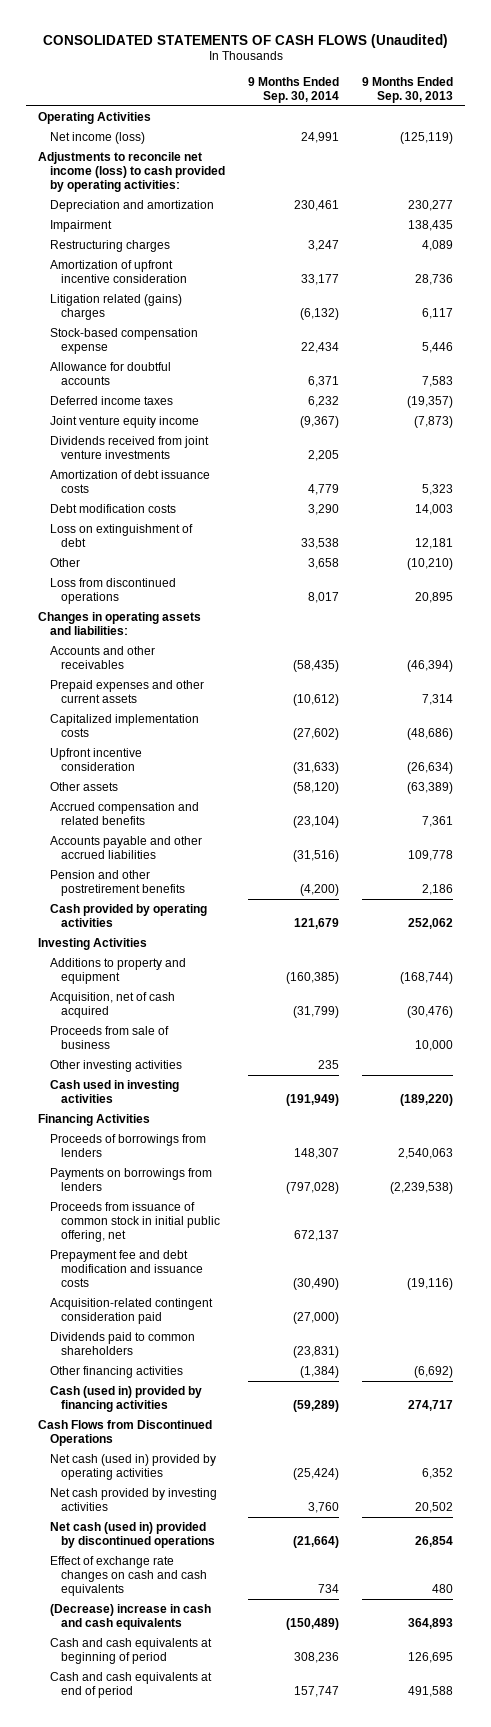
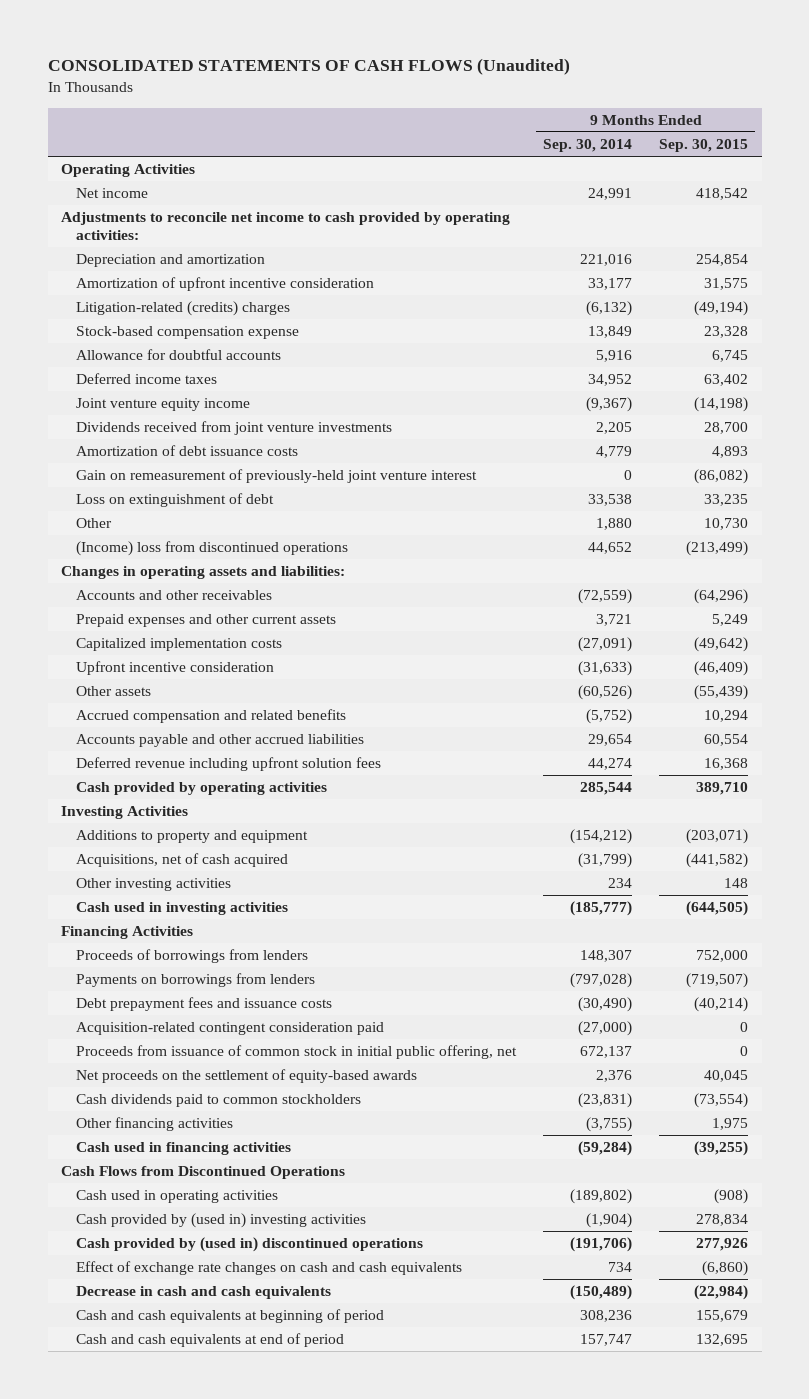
- | 9 Months Ended Sep. 30, 2014 | 9 Months Ended Sep. 30, 2013
+ | 9 Months Ended Sep. 30, 2014 | 9 Months Ended Sep. 30, 2015
- Net income (loss) | 24,991 | (125,119)
- Adjustments to reconcile net income (loss) to cash provided by operating activities:
- Depreciation and amortization | 230,461 | 230,277
- Impairment | | 138,435
- Restructuring charges | 3,247 | 4,089
+ Net income | 24,991 | 418,542
+ Adjustments to reconcile net income to cash provided by operating activities:
+ Depreciation and amortization | 221,016 | 254,854
- Litigation related (gains) charges | (6,132) | 6,117
- Stock-based compensation expense | 22,434 | 5,446
- Allowance for doubtful accounts | 6,371 | 7,583
- Deferred income taxes | 6,232 | (19,357)
+ Litigation-related (credits) charges | (6,132) | (49,194)
+ Stock-based compensation expense | 13,849 | 23,328
+ Allowance for doubtful accounts | 5,916 | 6,745
+ Deferred income taxes | 34,952 | 63,402
- Debt modification costs | 3,290 | 14,003
+ Gain on remeasurement of previously-held joint venture interest | 0 | (86,082)
- Other | 3,658 | (10,210)
- Loss from discontinued operations | 8,017 | 20,895
+ Other | 1,880 | 10,730
+ (Income) loss from discontinued operations | 44,652 | (213,499)
- Accounts and other receivables | (58,435) | (46,394)
- Prepaid expenses and other current assets | (10,612) | 7,314
- Capitalized implementation costs | (27,602) | (48,686)
+ Accounts and other receivables | (72,559) | (64,296)
+ Prepaid expenses and other current assets | 3,721 | 5,249
+ Capitalized implementation costs | (27,091) | (49,642)
- Other assets | (58,120) | (63,389)
- Accrued compensation and related benefits | (23,104) | 7,361
- Accounts payable and other accrued liabilities | (31,516) | 109,778
- Pension and other postretirement benefits | (4,200) | 2,186
- Cash provided by operating activities | 121,679 | 252,062
+ Other assets | (60,526) | (55,439)
+ Accrued compensation and related benefits | (5,752) | 10,294
+ Accounts payable and other accrued liabilities | 29,654 | 60,554
+ Deferred revenue including upfront solution fees | 44,274 | 16,368
+ Cash provided by operating activities | 285,544 | 389,710
- Additions to property and equipment | (160,385) | (168,744)
- Acquisition, net of cash acquired | (31,799) | (30,476)
- Proceeds from sale of business | | 10,000
- Other investing activities | 235 |
- Cash used in investing activities | (191,949) | (189,220)
+ Additions to property and equipment | (154,212) | (203,071)
+ Acquisitions, net of cash acquired | (31,799) | (441,582)
+ Other investing activities | 234 | 148
+ Cash used in investing activities | (185,777) | (644,505)
- Prepayment fee and debt modification and issuance costs | (30,490) | (19,116)
+ Debt prepayment fees and issuance costs | (30,490) | (40,214)
- Dividends paid to common shareholders | (23,831) |
- Other financing activities | (1,384) | (6,692)
- Cash (used in) provided by financing activities | (59,289) | 274,717
moved down: Proceeds from issuance of common stock in initial public offering, net | 672,137 | 0
+ Net proceeds on the settlement of equity-based awards | 2,376 | 40,045
+ Cash dividends paid to common stockholders | (23,831) | (73,554)
+ Other financing activities | (3,755) | 1,975
+ Cash used in financing activities | (59,284) | (39,255)
- Net cash (used in) provided by operating activities | (25,424) | 6,352
- Net cash provided by investing activities | 3,760 | 20,502
- Net cash (used in) provided by discontinued operations | (21,664) | 26,854
+ Cash used in operating activities | (189,802) | (908)
+ Cash provided by (used in) investing activities | (1,904) | 278,834
+ Cash provided by (used in) discontinued operations | (191,706) | 277,926
- (Decrease) increase in cash and cash equivalents | (150,489) | 364,893
+ Decrease in cash and cash equivalents | (150,489) | (22,984)

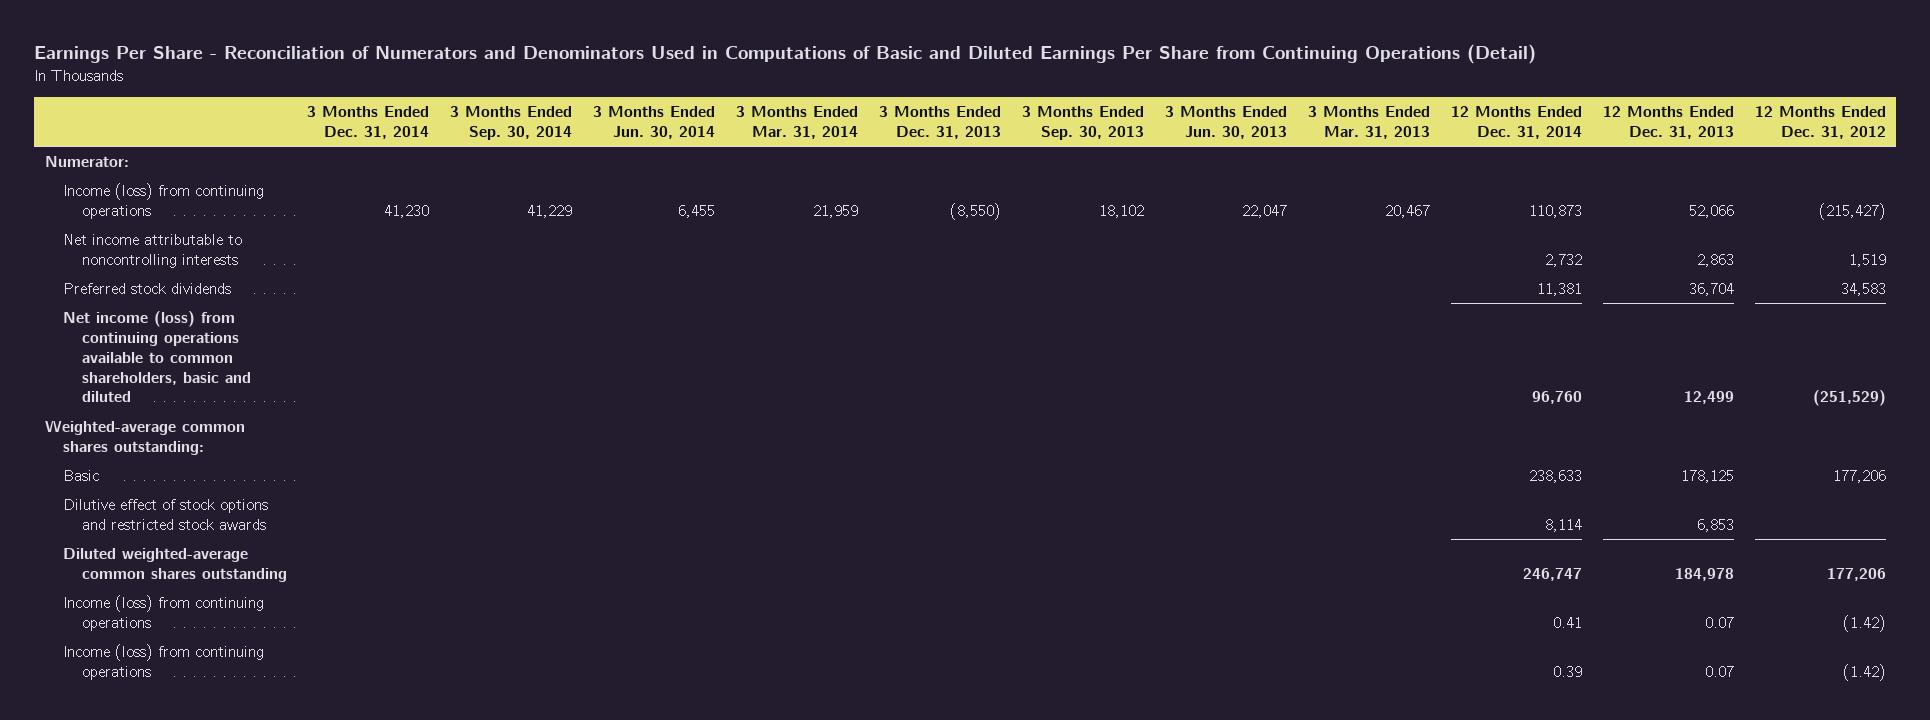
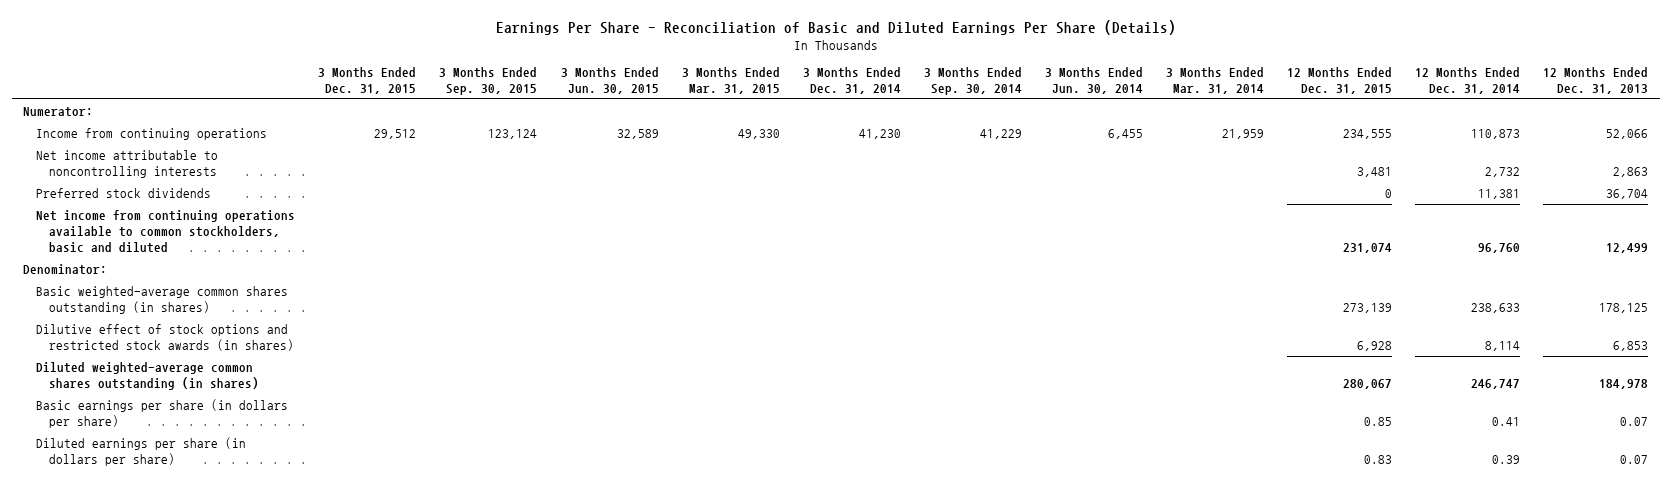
- Earnings Per Share - Reconciliation of Numerators and Denominators Used in Computations of Basic and Diluted Earnings Per Share from Continuing Operations (Detail)
+ Earnings Per Share - Reconciliation of Basic and Diluted Earnings Per Share (Details)
- | 3 Months Ended Dec. 31, 2014 | 3 Months Ended Sep. 30, 2014 | 3 Months Ended Jun. 30, 2014 | 3 Months Ended Mar. 31, 2014 | 3 Months Ended Dec. 31, 2013 | 3 Months Ended Sep. 30, 2013 | 3 Months Ended Jun. 30, 2013 | 3 Months Ended Mar. 31, 2013 | 12 Months Ended Dec. 31, 2014 | 12 Months Ended Dec. 31, 2013 | 12 Months Ended Dec. 31, 2012
+ | 3 Months Ended Dec. 31, 2015 | 3 Months Ended Sep. 30, 2015 | 3 Months Ended Jun. 30, 2015 | 3 Months Ended Mar. 31, 2015 | 3 Months Ended Dec. 31, 2014 | 3 Months Ended Sep. 30, 2014 | 3 Months Ended Jun. 30, 2014 | 3 Months Ended Mar. 31, 2014 | 12 Months Ended Dec. 31, 2015 | 12 Months Ended Dec. 31, 2014 | 12 Months Ended Dec. 31, 2013
- Income (loss) from continuing operations | 41,230 | 41,229 | 6,455 | 21,959 | (8,550) | 18,102 | 22,047 | 20,467 | 110,873 | 52,066 | (215,427)
+ Income from continuing operations | 29,512 | 123,124 | 32,589 | 49,330 | 41,230 | 41,229 | 6,455 | 21,959 | 234,555 | 110,873 | 52,066
- Net income (loss) from continuing operations available to common shareholders, basic and diluted | | | | | | | | | 96,760 | 12,499 | (251,529)
- Weighted-average common shares outstanding:
- Basic | | | | | | | | | 238,633 | 178,125 | 177,206
- Dilutive effect of stock options and restricted stock awards | | | | | | | | | 8,114 | 6,853 |
- Diluted weighted-average common shares outstanding | | | | | | | | | 246,747 | 184,978 | 177,206
- Income (loss) from continuing operations | | | | | | | | | 0.41 | 0.07 | (1.42)
- Income (loss) from continuing operations | | | | | | | | | 0.39 | 0.07 | (1.42)
+ Net income from continuing operations available to common stockholders, basic and diluted | | | | | | | | | 231,074 | 96,760 | 12,499
+ Denominator:
+ Basic weighted-average common shares outstanding (in shares) | | | | | | | | | 273,139 | 238,633 | 178,125
+ Dilutive effect of stock options and restricted stock awards (in shares) | | | | | | | | | 6,928 | 8,114 | 6,853
+ Diluted weighted-average common shares outstanding (in shares) | | | | | | | | | 280,067 | 246,747 | 184,978
+ Basic earnings per share (in dollars per share) | | | | | | | | | 0.85 | 0.41 | 0.07
+ Diluted earnings per share (in dollars per share) | | | | | | | | | 0.83 | 0.39 | 0.07

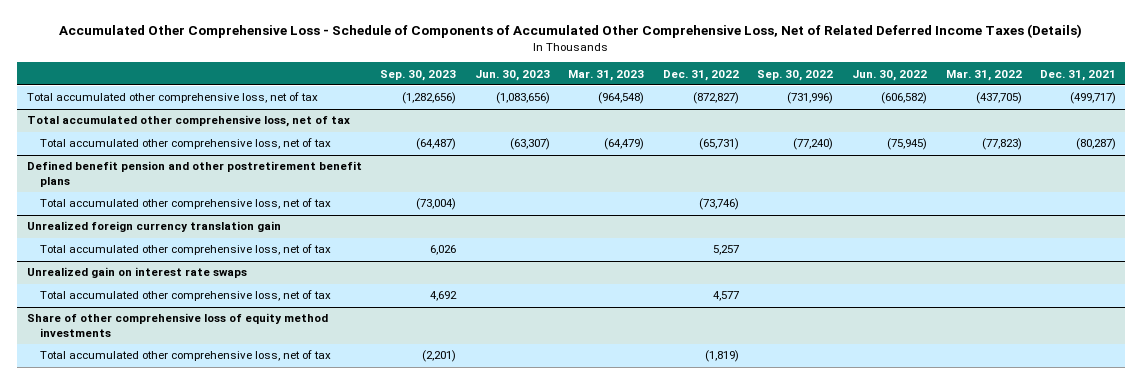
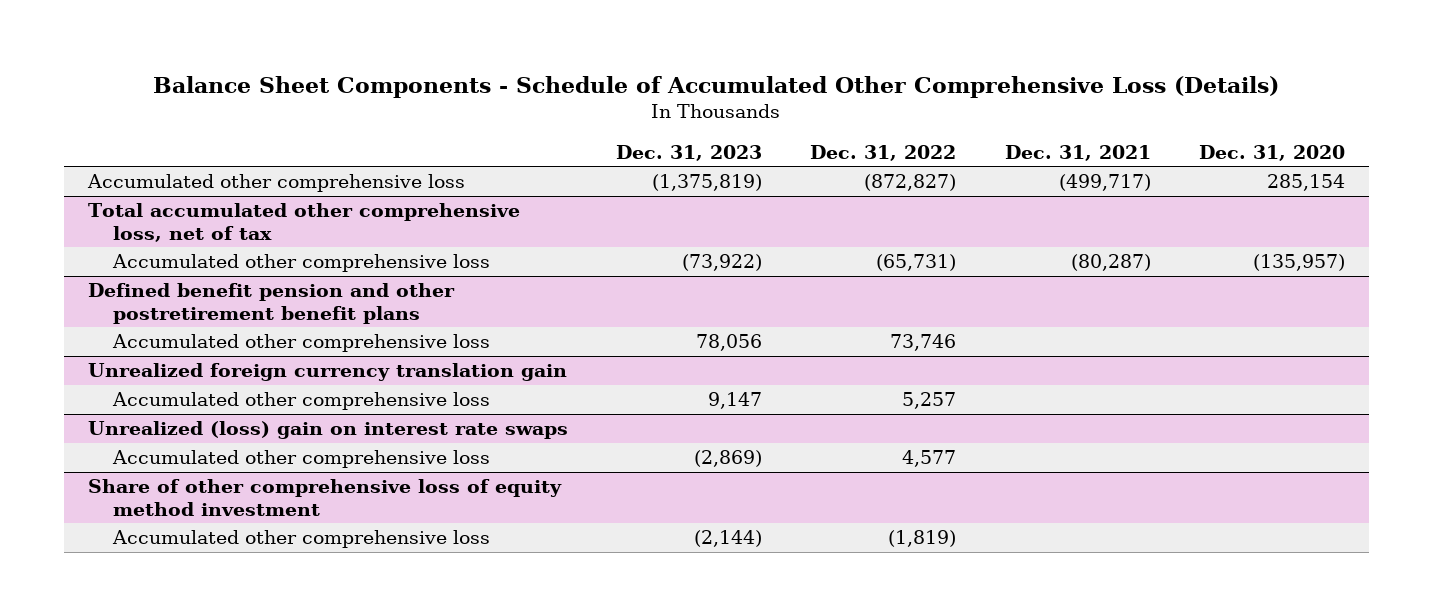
- Accumulated Other Comprehensive Loss - Schedule of Components of Accumulated Other Comprehensive Loss, Net of Related Deferred Income Taxes (Details)
+ Balance Sheet Components - Schedule of Accumulated Other Comprehensive Loss (Details)
- | Sep. 30, 2023 | Jun. 30, 2023 | Mar. 31, 2023 | Dec. 31, 2022 | Sep. 30, 2022 | Jun. 30, 2022 | Mar. 31, 2022 | Dec. 31, 2021
+ | Dec. 31, 2023 | Dec. 31, 2022 | Dec. 31, 2021 | Dec. 31, 2020
- Total accumulated other comprehensive loss, net of tax | (1,282,656) | (1,083,656) | (964,548) | (872,827) | (731,996) | (606,582) | (437,705) | (499,717)
+ Accumulated other comprehensive loss | (1,375,819) | (872,827) | (499,717) | 285,154
@ Total accumulated other comprehensive loss, net of tax
- Total accumulated other comprehensive loss, net of tax | (64,487) | (63,307) | (64,479) | (65,731) | (77,240) | (75,945) | (77,823) | (80,287)
+ Accumulated other comprehensive loss | (73,922) | (65,731) | (80,287) | (135,957)
@ Defined benefit pension and other postretirement benefit plans
- Total accumulated other comprehensive loss, net of tax | (73,004) | | | (73,746) | | | |
+ Accumulated other comprehensive loss | 78,056 | 73,746 | |
@ Unrealized foreign currency translation gain
- Total accumulated other comprehensive loss, net of tax | 6,026 | | | 5,257 | | | |
- Unrealized gain on interest rate swaps
- Total accumulated other comprehensive loss, net of tax | 4,692 | | | 4,577 | | | |
- Share of other comprehensive loss of equity method investments
- Total accumulated other comprehensive loss, net of tax | (2,201) | | | (1,819) | | | |
@ Unrealized foreign currency translation gain
+ Accumulated other comprehensive loss | 9,147 | 5,257 | |
+ Unrealized (loss) gain on interest rate swaps
+ Accumulated other comprehensive loss | (2,869) | 4,577 | |
+ Share of other comprehensive loss of equity method investment
+ Accumulated other comprehensive loss | (2,144) | (1,819) | |

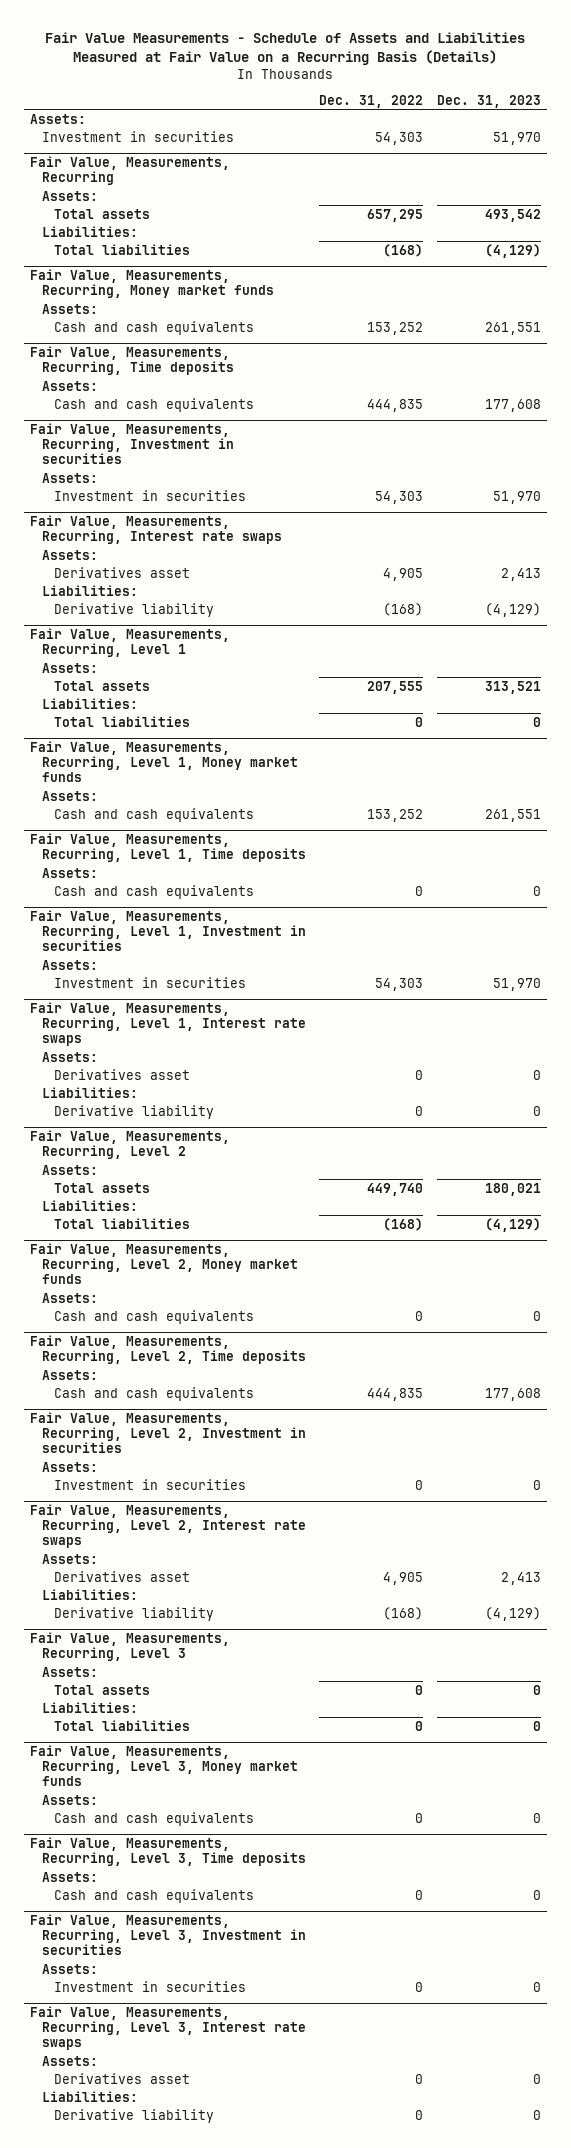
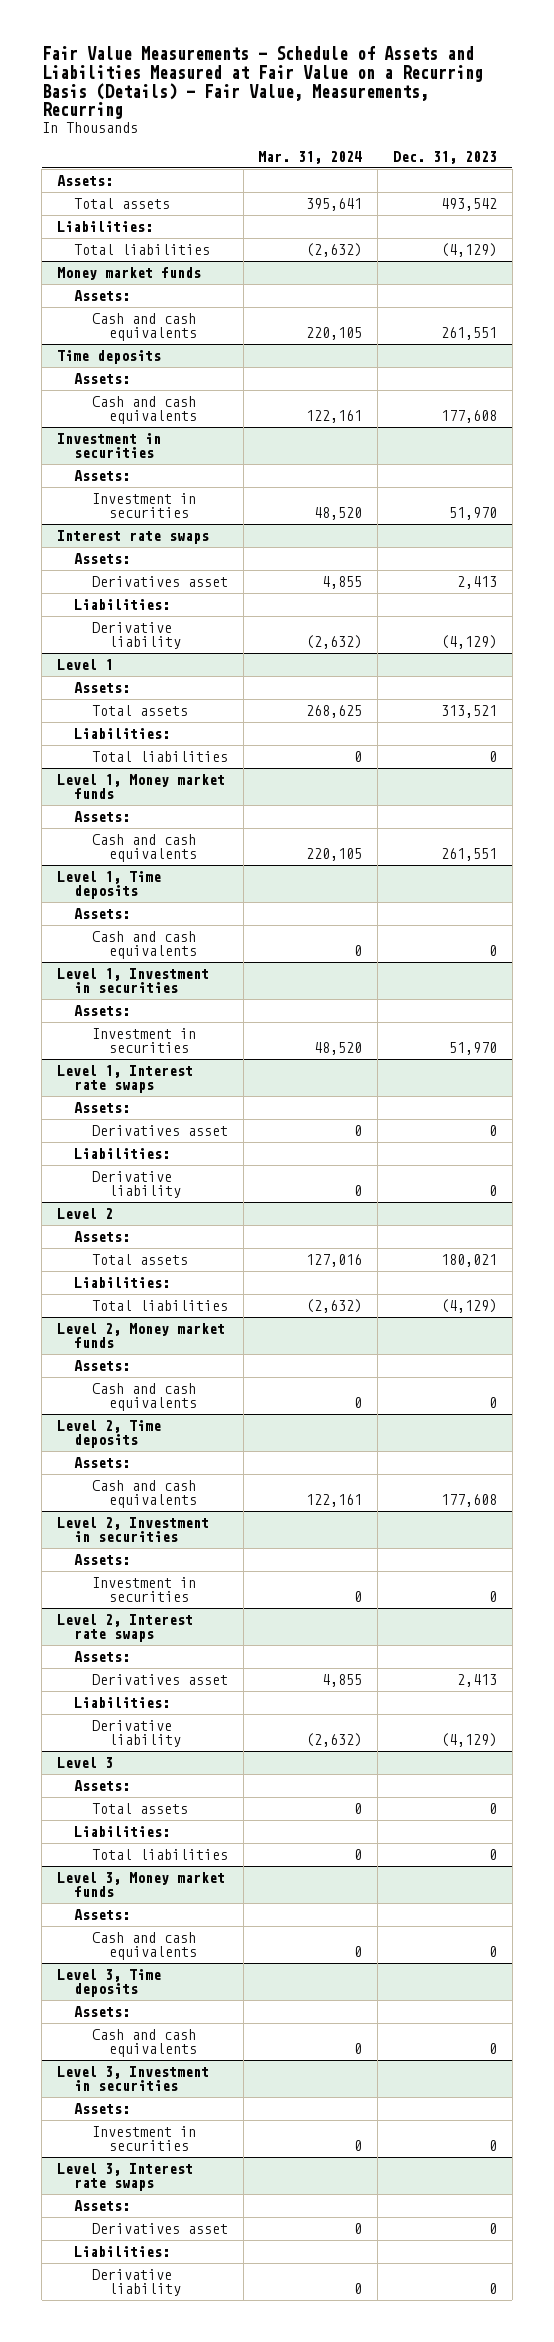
- Fair Value Measurements - Schedule of Assets and Liabilities Measured at Fair Value on a Recurring Basis (Details)
+ Fair Value Measurements - Schedule of Assets and Liabilities Measured at Fair Value on a Recurring Basis (Details) - Fair Value, Measurements, Recurring
- | Dec. 31, 2022 | Dec. 31, 2023
+ | Mar. 31, 2024 | Dec. 31, 2023
- Investment in securities | 54,303 | 51,970
- Fair Value, Measurements, Recurring
- Assets:
- Fair Value, Measurements, Recurring, Money market funds
+ Money market funds
- Fair Value, Measurements, Recurring, Time deposits
+ Time deposits
- Fair Value, Measurements, Recurring, Investment in securities
+ Investment in securities
- Fair Value, Measurements, Recurring, Interest rate swaps
+ Interest rate swaps
- Fair Value, Measurements, Recurring, Level 1
+ Level 1
- Fair Value, Measurements, Recurring, Level 1, Money market funds
+ Level 1, Money market funds
- Fair Value, Measurements, Recurring, Level 1, Time deposits
+ Level 1, Time deposits
- Fair Value, Measurements, Recurring, Level 1, Investment in securities
+ Level 1, Investment in securities
- Fair Value, Measurements, Recurring, Level 1, Interest rate swaps
+ Level 1, Interest rate swaps
- Fair Value, Measurements, Recurring, Level 2
+ Level 2
- Fair Value, Measurements, Recurring, Level 2, Money market funds
+ Level 2, Money market funds
- Fair Value, Measurements, Recurring, Level 2, Time deposits
+ Level 2, Time deposits
- Fair Value, Measurements, Recurring, Level 2, Investment in securities
+ Level 2, Investment in securities
- Fair Value, Measurements, Recurring, Level 2, Interest rate swaps
+ Level 2, Interest rate swaps
- Fair Value, Measurements, Recurring, Level 3
+ Level 3
- Fair Value, Measurements, Recurring, Level 3, Money market funds
+ Level 3, Money market funds
- Fair Value, Measurements, Recurring, Level 3, Time deposits
+ Level 3, Time deposits
- Fair Value, Measurements, Recurring, Level 3, Investment in securities
+ Level 3, Investment in securities
- Fair Value, Measurements, Recurring, Level 3, Interest rate swaps
+ Level 3, Interest rate swaps

